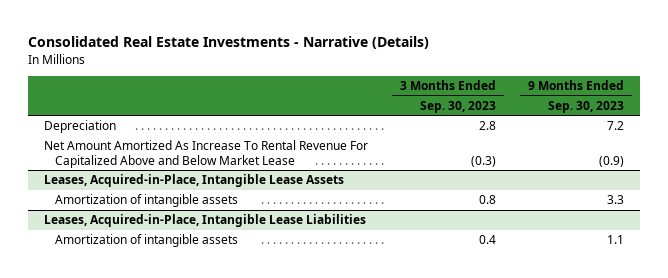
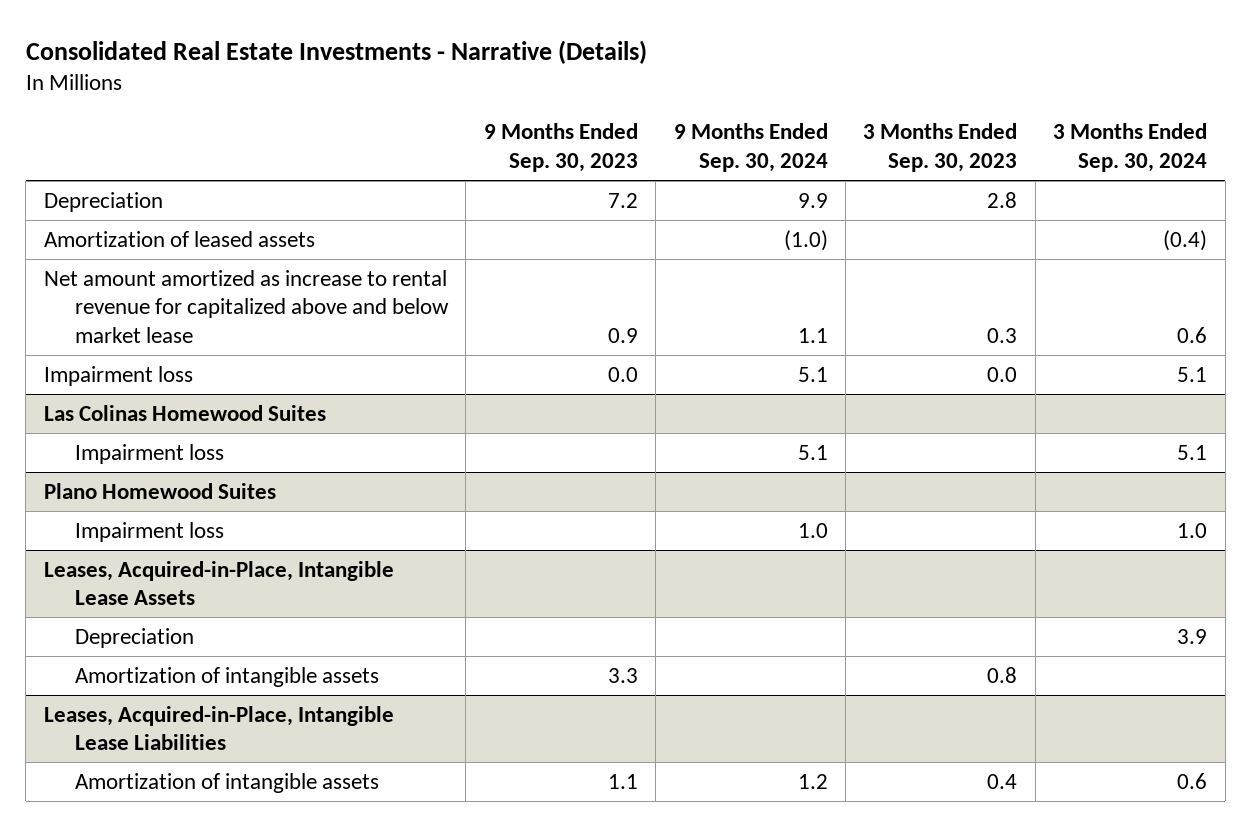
- | 3 Months Ended Sep. 30, 2023 | 9 Months Ended Sep. 30, 2023
+ | 9 Months Ended Sep. 30, 2023 | 9 Months Ended Sep. 30, 2024 | 3 Months Ended Sep. 30, 2023 | 3 Months Ended Sep. 30, 2024
- Net Amount Amortized As Increase To Rental Revenue For Capitalized Above and Below Market Lease | (0.3) | (0.9)
+ Amortization of leased assets | | (1.0) | | (0.4)
+ Net amount amortized as increase to rental revenue for capitalized above and below market lease | 0.9 | 1.1 | 0.3 | 0.6
+ Impairment loss | 0.0 | 5.1 | 0.0 | 5.1
+ Las Colinas Homewood Suites
+ Impairment loss | | 5.1 | | 5.1
+ Plano Homewood Suites
+ Impairment loss | | 1.0 | | 1.0
@ Leases, Acquired-in-Place, Intangible Lease Assets
+ Depreciation | | | | 3.9

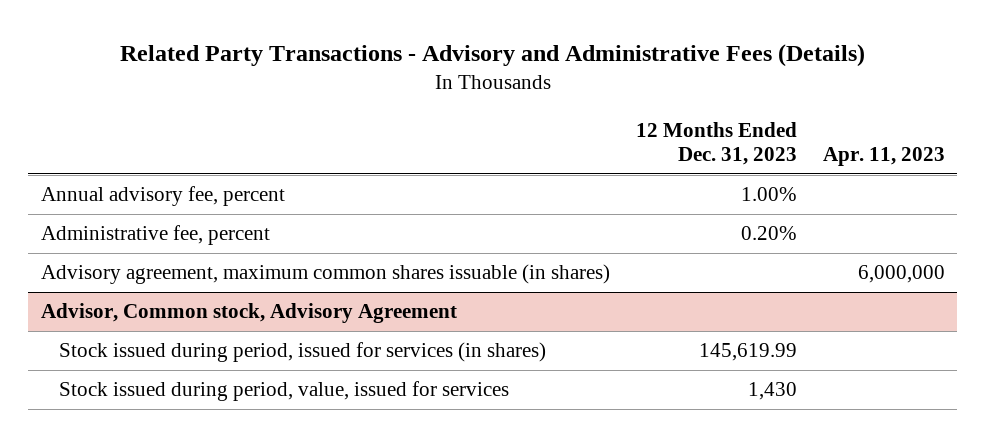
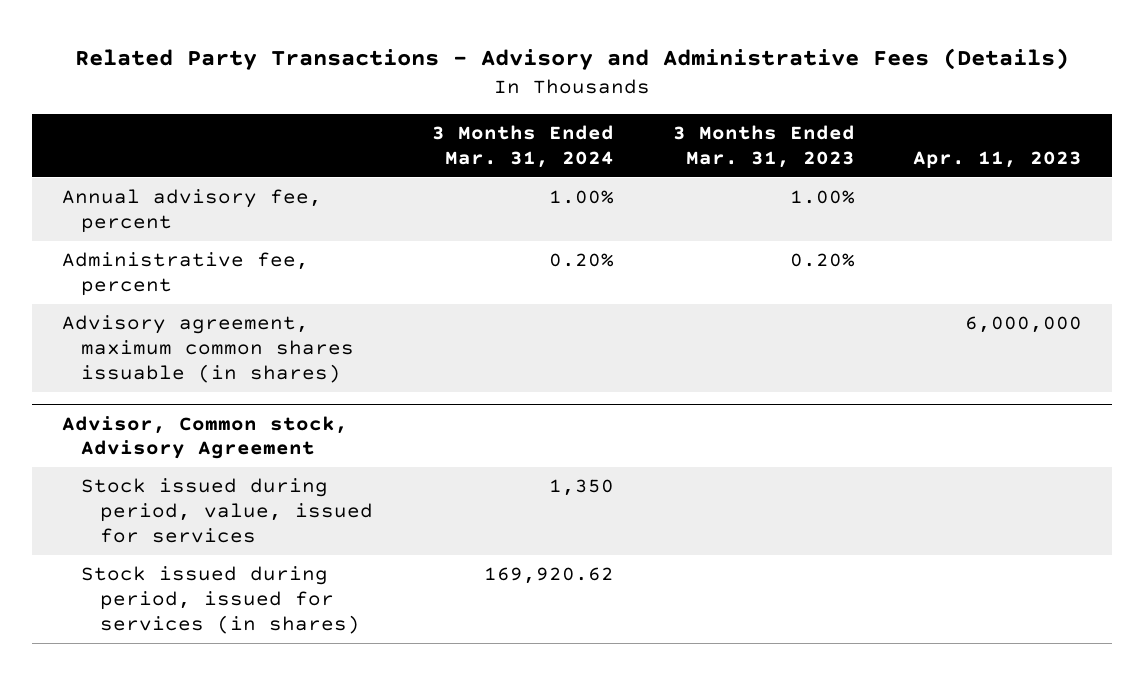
- | 12 Months Ended Dec. 31, 2023 | Apr. 11, 2023
+ | 3 Months Ended Mar. 31, 2024 | 3 Months Ended Mar. 31, 2023 | Apr. 11, 2023
@ Advisor, Common stock, Advisory Agreement
moved down: Stock issued during period, issued for services (in shares) | 169,920.62 | |

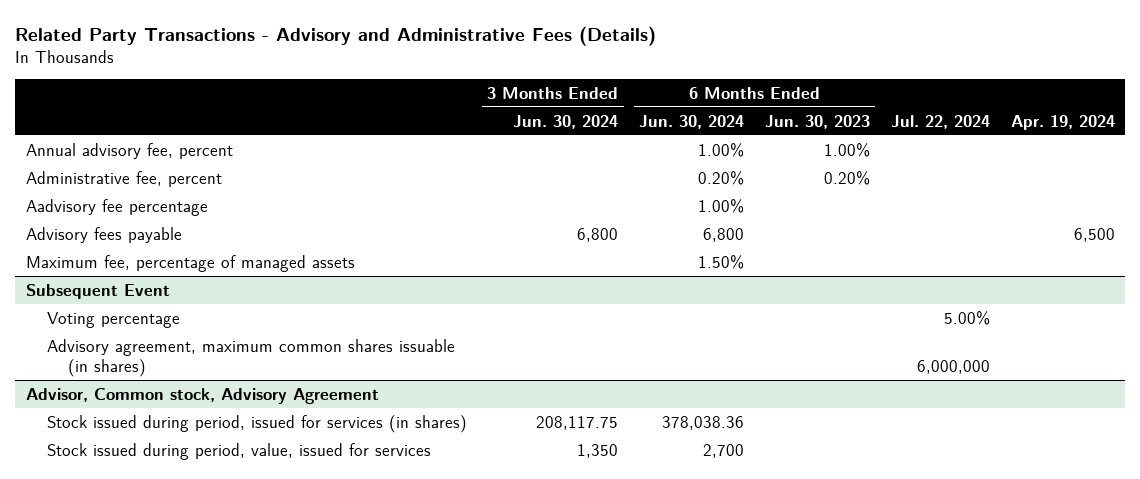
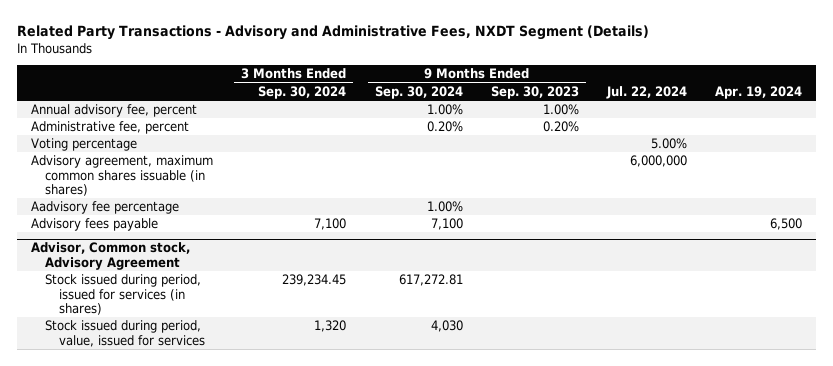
- Related Party Transactions - Advisory and Administrative Fees (Details)
+ Related Party Transactions - Advisory and Administrative Fees, NXDT Segment (Details)
- | 3 Months Ended Jun. 30, 2024 | 6 Months Ended Jun. 30, 2024 | 6 Months Ended Jun. 30, 2023 | Jul. 22, 2024 | Apr. 19, 2024
+ | 3 Months Ended Sep. 30, 2024 | 9 Months Ended Sep. 30, 2024 | 9 Months Ended Sep. 30, 2023 | Jul. 22, 2024 | Apr. 19, 2024
+ Voting percentage | | | | 5.00% |
+ Advisory agreement, maximum common shares issuable (in shares) | | | | 6,000,000 |
- Maximum fee, percentage of managed assets | | 1.50% | | |
- Subsequent Event
- Voting percentage | | | | 5.00% |
- Advisory agreement, maximum common shares issuable (in shares) | | | | 6,000,000 |

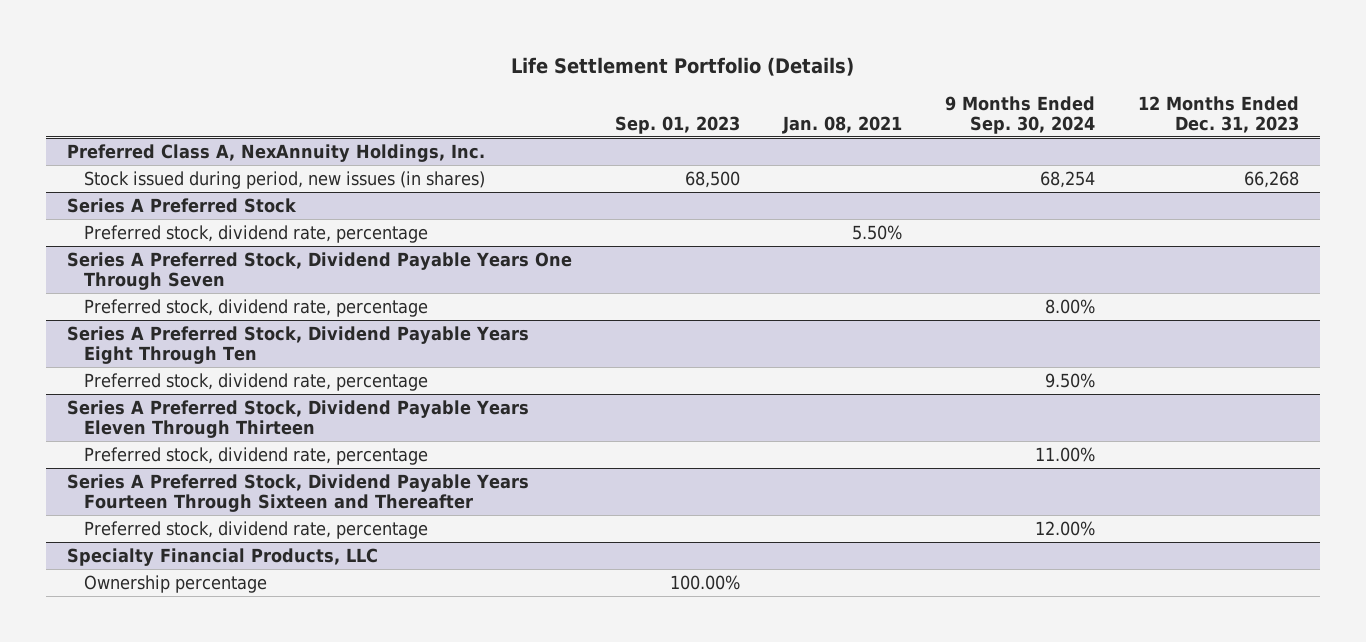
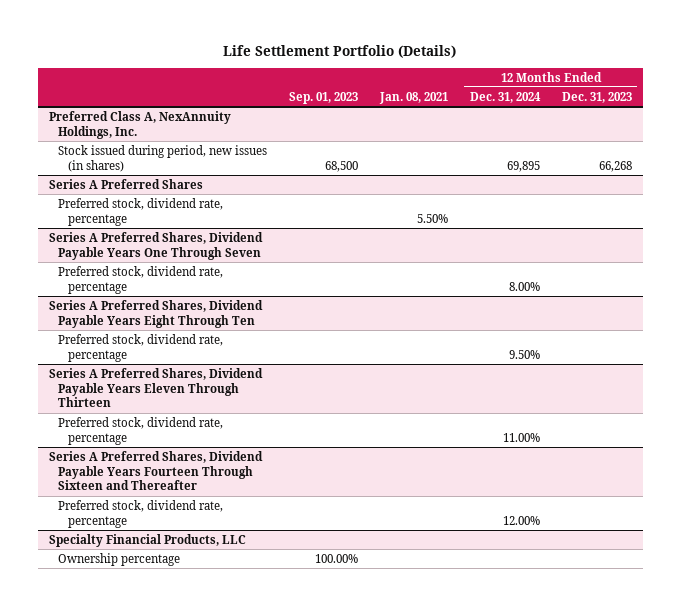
- | Sep. 01, 2023 | Jan. 08, 2021 | 9 Months Ended Sep. 30, 2024 | 12 Months Ended Dec. 31, 2023
+ | Sep. 01, 2023 | Jan. 08, 2021 | 12 Months Ended Dec. 31, 2024 | 12 Months Ended Dec. 31, 2023
- Series A Preferred Stock
+ Series A Preferred Shares
- Series A Preferred Stock, Dividend Payable Years One Through Seven
+ Series A Preferred Shares, Dividend Payable Years One Through Seven
- Series A Preferred Stock, Dividend Payable Years Eight Through Ten
+ Series A Preferred Shares, Dividend Payable Years Eight Through Ten
- Series A Preferred Stock, Dividend Payable Years Eleven Through Thirteen
+ Series A Preferred Shares, Dividend Payable Years Eleven Through Thirteen
- Series A Preferred Stock, Dividend Payable Years Fourteen Through Sixteen and Thereafter
+ Series A Preferred Shares, Dividend Payable Years Fourteen Through Sixteen and Thereafter

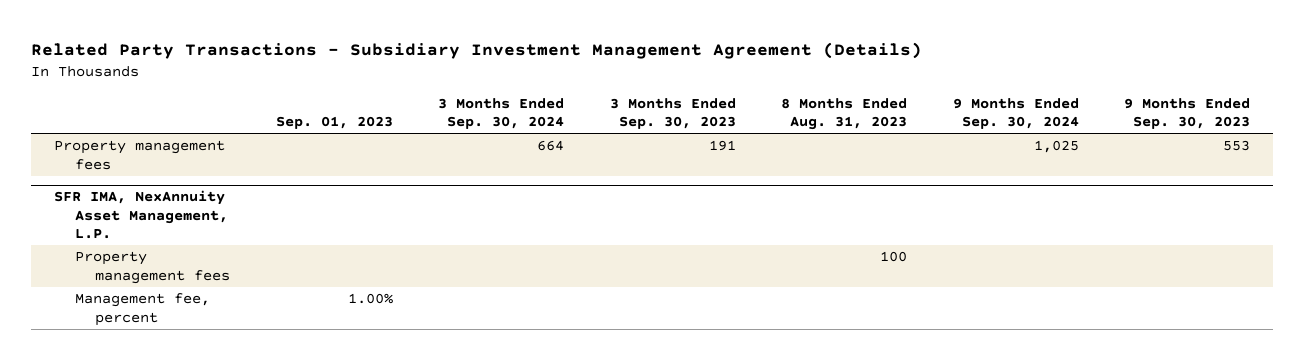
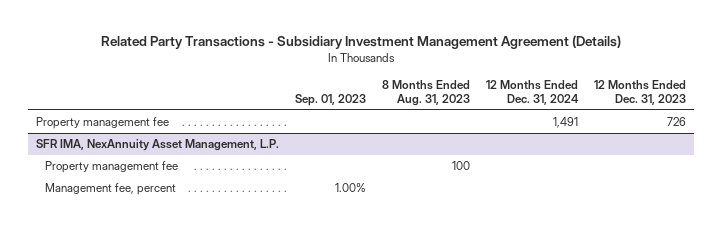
- | Sep. 01, 2023 | 3 Months Ended Sep. 30, 2024 | 3 Months Ended Sep. 30, 2023 | 8 Months Ended Aug. 31, 2023 | 9 Months Ended Sep. 30, 2024 | 9 Months Ended Sep. 30, 2023
+ | Sep. 01, 2023 | 8 Months Ended Aug. 31, 2023 | 12 Months Ended Dec. 31, 2024 | 12 Months Ended Dec. 31, 2023
- Property management fees | | 664 | 191 | | 1,025 | 553
+ Property management fee | | | 1,491 | 726
@ SFR IMA, NexAnnuity Asset Management, L.P.
- Property management fees | | | | 100 | |
+ Property management fee | | 100 | |

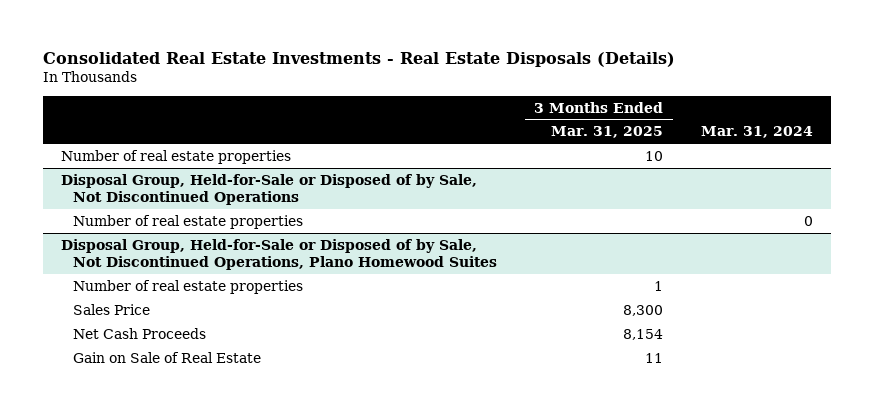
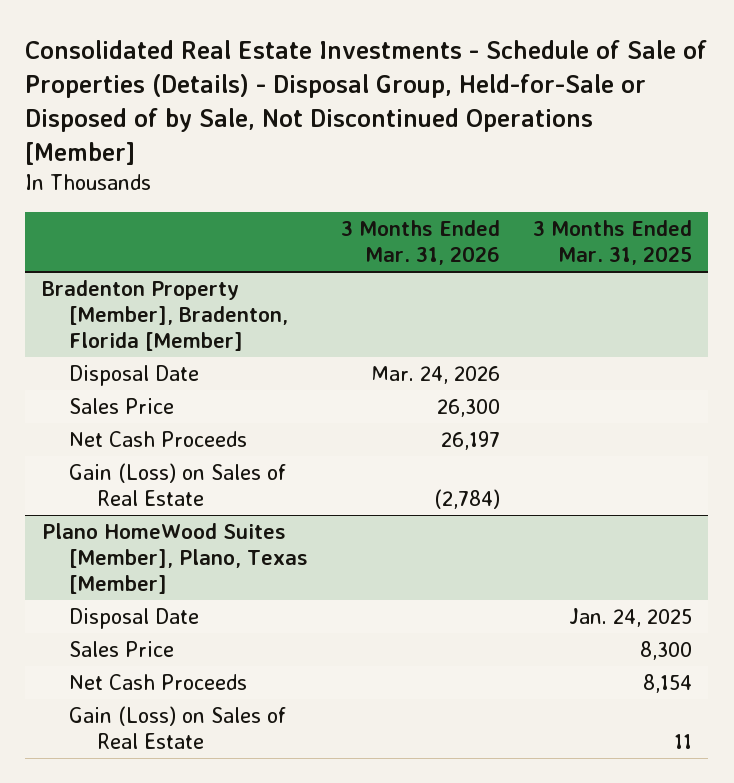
- Consolidated Real Estate Investments - Real Estate Disposals (Details)
+ Consolidated Real Estate Investments - Schedule of Sale of Properties (Details) - Disposal Group, Held-for-Sale or Disposed of by Sale, Not Discontinued Operations [Member]
- | 3 Months Ended Mar. 31, 2025 | Mar. 31, 2024
+ | 3 Months Ended Mar. 31, 2026 | 3 Months Ended Mar. 31, 2025
- Number of real estate properties | 10 |
- Disposal Group, Held-for-Sale or Disposed of by Sale, Not Discontinued Operations
- Number of real estate properties | | 0
- Disposal Group, Held-for-Sale or Disposed of by Sale, Not Discontinued Operations, Plano Homewood Suites
- Number of real estate properties | 1 |
+ Bradenton Property [Member], Bradenton, Florida [Member]
+ Disposal Date | Mar. 24, 2026 |
+ Sales Price | 26,300 |
+ Net Cash Proceeds | 26,197 |
+ Gain (Loss) on Sales of Real Estate | (2,784) |
+ Plano HomeWood Suites [Member], Plano, Texas [Member]
+ Disposal Date | | Jan. 24, 2025
- Gain on Sale of Real Estate | 11 |
+ Gain (Loss) on Sales of Real Estate | | 11

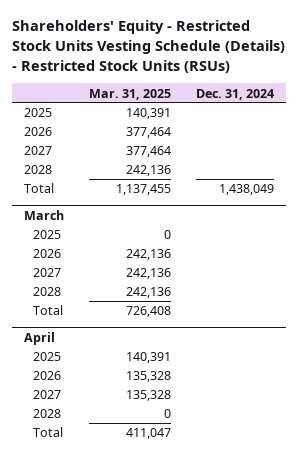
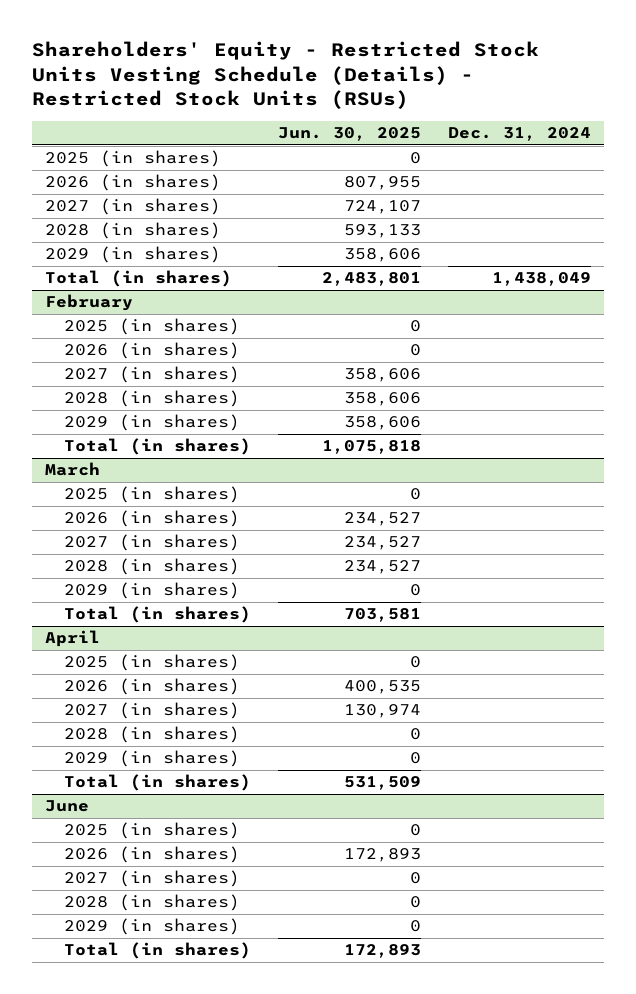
- | Mar. 31, 2025 | Dec. 31, 2024
+ | Jun. 30, 2025 | Dec. 31, 2024
- 2025 | 140,391 |
- 2026 | 377,464 |
- 2027 | 377,464 |
- 2028 | 242,136 |
- Total | 1,137,455 | 1,438,049
+ 2025 (in shares) | 0 |
+ 2026 (in shares) | 807,955 |
+ 2027 (in shares) | 724,107 |
+ 2028 (in shares) | 593,133 |
+ 2029 (in shares) | 358,606 |
+ Total (in shares) | 2,483,801 | 1,438,049
+ February
+ 2025 (in shares) | 0 |
+ 2026 (in shares) | 0 |
+ 2027 (in shares) | 358,606 |
+ 2028 (in shares) | 358,606 |
+ 2029 (in shares) | 358,606 |
+ Total (in shares) | 1,075,818 |
@ March
- 2025 | 0 |
- 2026 | 242,136 |
- 2027 | 242,136 |
- 2028 | 242,136 |
- Total | 726,408 |
+ 2025 (in shares) | 0 |
+ 2026 (in shares) | 234,527 |
+ 2027 (in shares) | 234,527 |
+ 2028 (in shares) | 234,527 |
+ 2029 (in shares) | 0 |
+ Total (in shares) | 703,581 |
@ April
- 2025 | 140,391 |
- 2026 | 135,328 |
- 2027 | 135,328 |
- 2028 | 0 |
- Total | 411,047 |
+ 2025 (in shares) | 0 |
+ 2026 (in shares) | 400,535 |
+ 2027 (in shares) | 130,974 |
+ 2028 (in shares) | 0 |
+ 2029 (in shares) | 0 |
+ Total (in shares) | 531,509 |
+ June
+ 2025 (in shares) | 0 |
+ 2026 (in shares) | 172,893 |
+ 2027 (in shares) | 0 |
+ 2028 (in shares) | 0 |
+ 2029 (in shares) | 0 |
+ Total (in shares) | 172,893 |

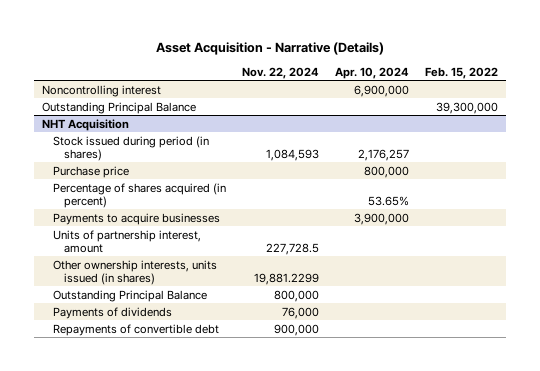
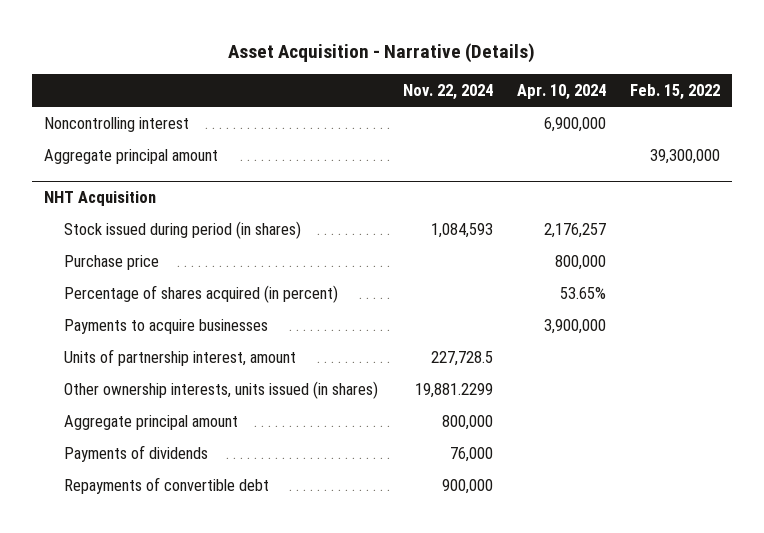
- Outstanding Principal Balance | | | 39,300,000
+ Aggregate principal amount | | | 39,300,000
@ NHT Acquisition
- Outstanding Principal Balance | 800,000 | |
+ Aggregate principal amount | 800,000 | |

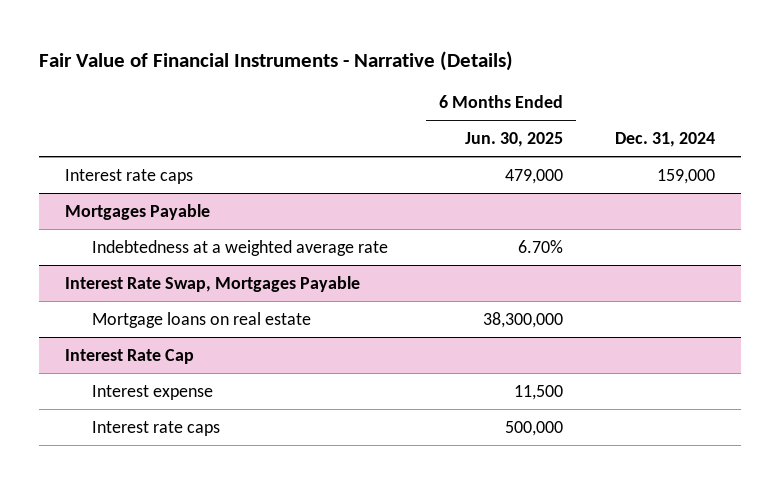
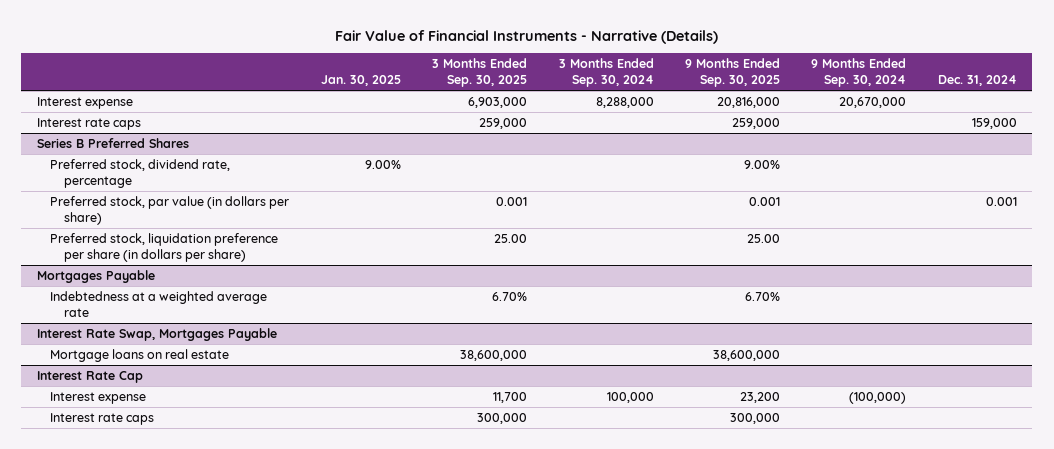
- | 6 Months Ended Jun. 30, 2025 | Dec. 31, 2024
+ | Jan. 30, 2025 | 3 Months Ended Sep. 30, 2025 | 3 Months Ended Sep. 30, 2024 | 9 Months Ended Sep. 30, 2025 | 9 Months Ended Sep. 30, 2024 | Dec. 31, 2024
+ Interest expense | | 6,903,000 | 8,288,000 | 20,816,000 | 20,670,000 |
+ Series B Preferred Shares
+ Preferred stock, dividend rate, percentage | 9.00% | | | 9.00% | |
+ Preferred stock, par value (in dollars per share) | | 0.001 | | 0.001 | | 0.001
+ Preferred stock, liquidation preference per share (in dollars per share) | | 25.00 | | 25.00 | |

